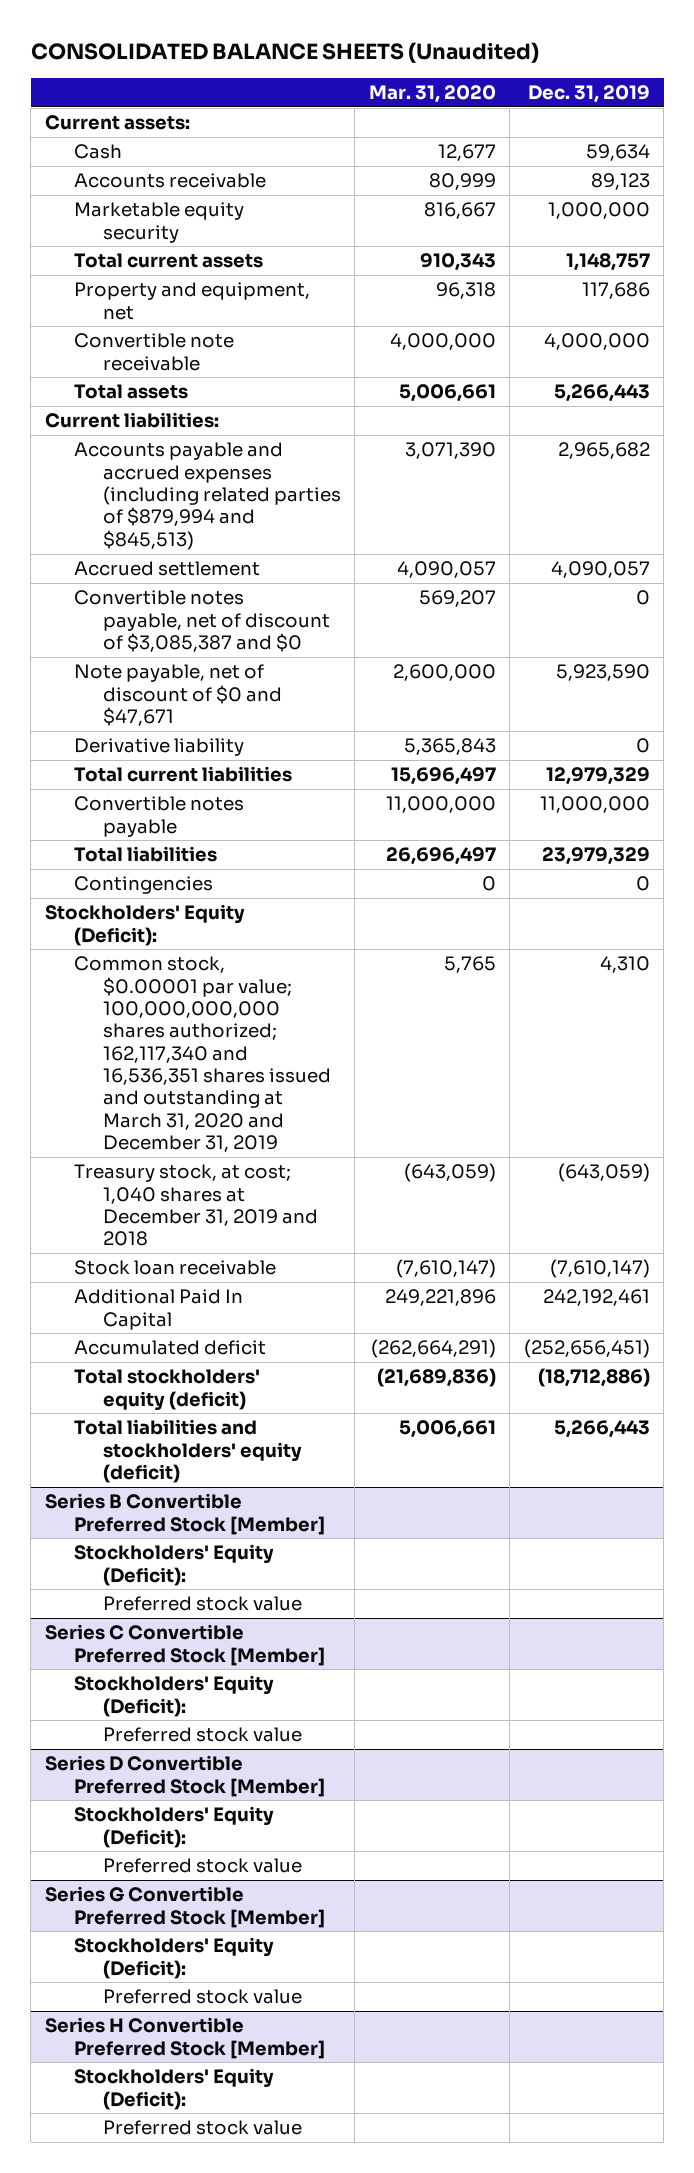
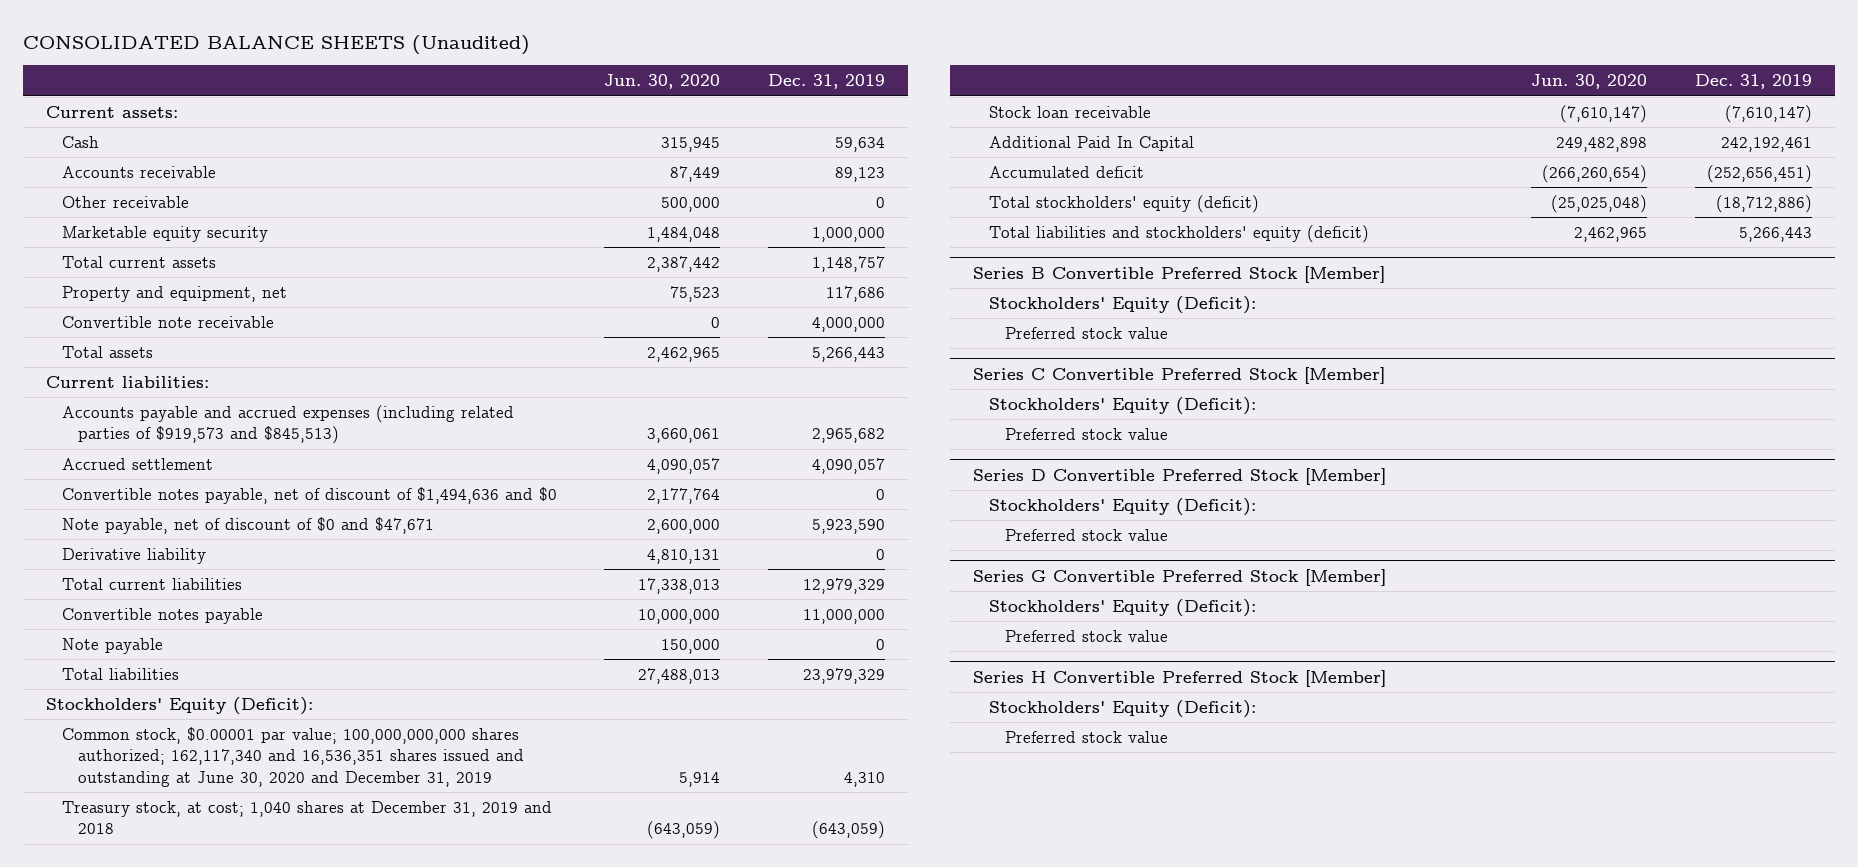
- | Mar. 31, 2020 | Dec. 31, 2019
+ | Jun. 30, 2020 | Dec. 31, 2019
+ Other receivable | 500,000 | 0
- Accounts payable and accrued expenses (including related parties of $879,994 and $845,513) | 3,071,390 | 2,965,682
+ Accounts payable and accrued expenses (including related parties of $919,573 and $845,513) | 3,660,061 | 2,965,682
- Convertible notes payable, net of discount of $3,085,387 and $0 | 569,207 | 0
+ Convertible notes payable, net of discount of $1,494,636 and $0 | 2,177,764 | 0
+ Note payable | 150,000 | 0
- Contingencies | 0 | 0
- Common stock, $0.00001 par value; 100,000,000,000 shares authorized; 162,117,340 and 16,536,351 shares issued and outstanding at March 31, 2020 and December 31, 2019 | 5,765 | 4,310
+ Common stock, $0.00001 par value; 100,000,000,000 shares authorized; 162,117,340 and 16,536,351 shares issued and outstanding at June 30, 2020 and December 31, 2019 | 5,914 | 4,310

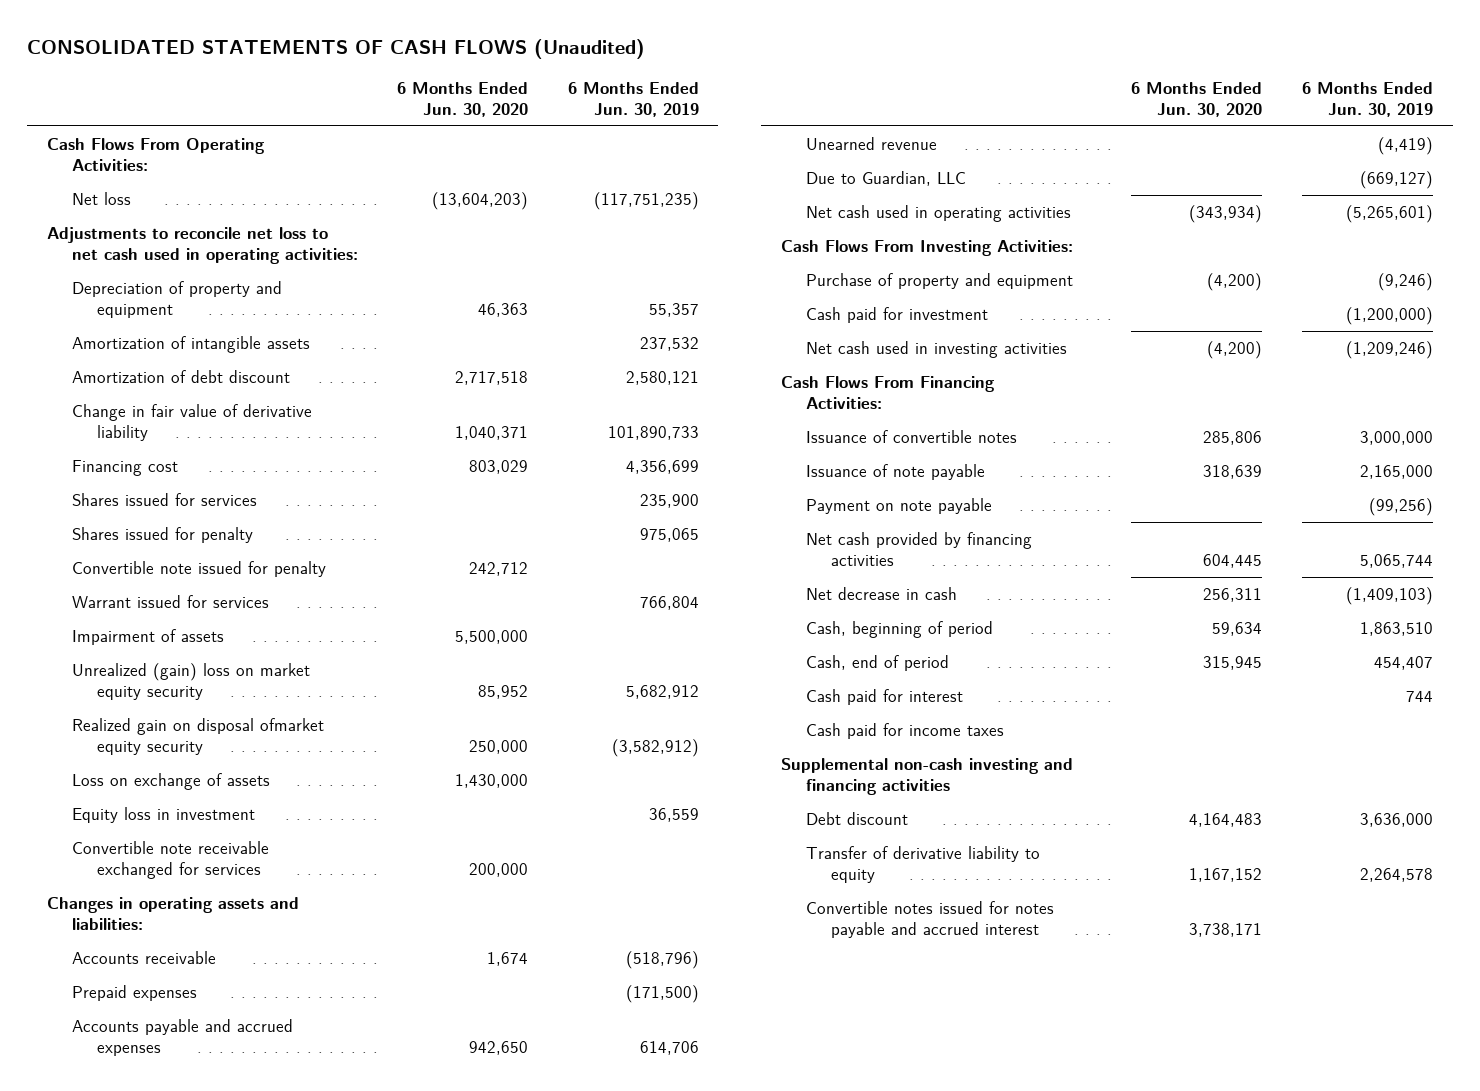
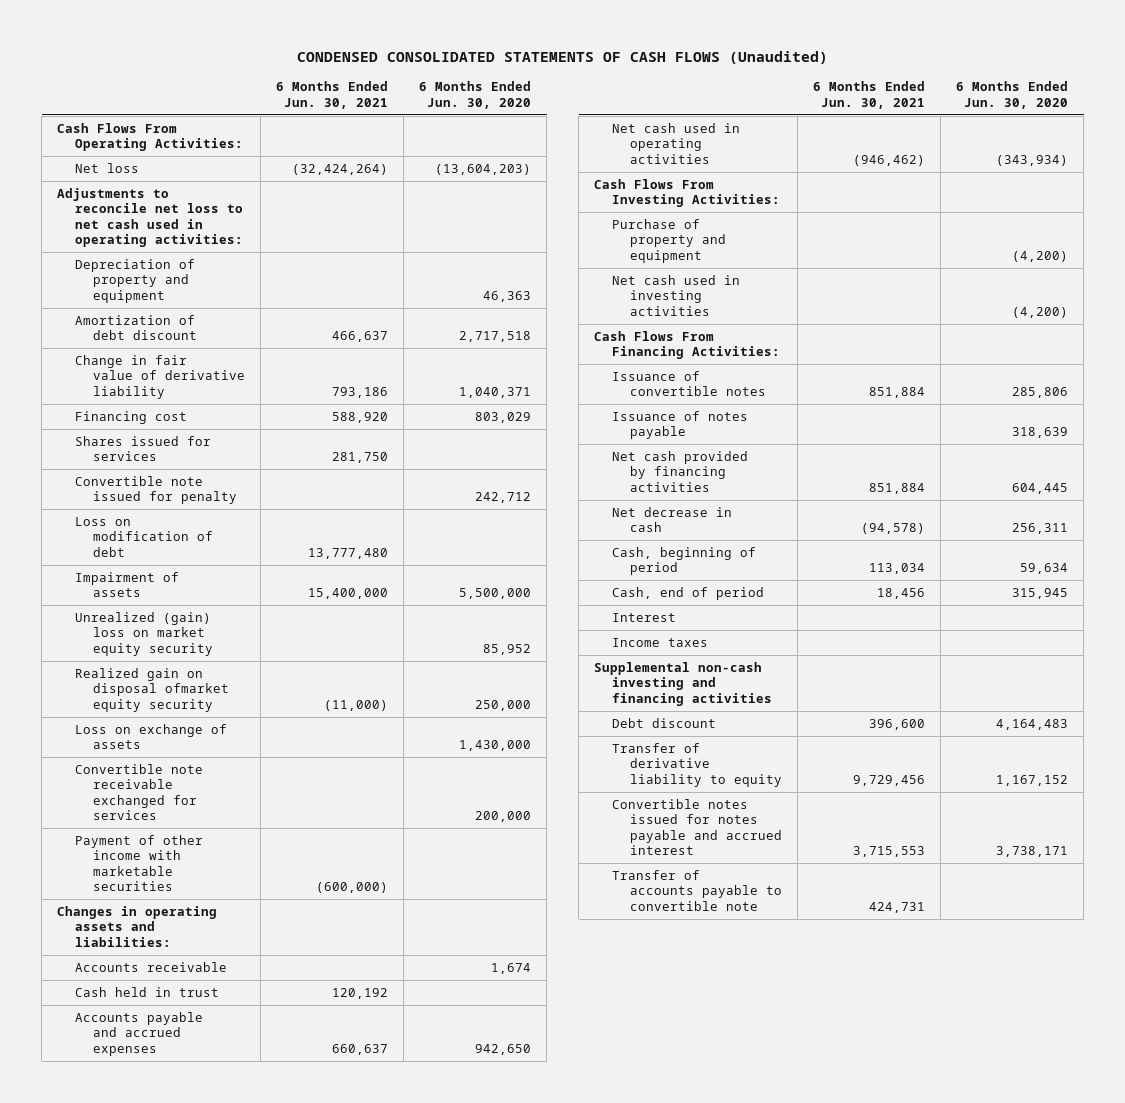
- CONSOLIDATED STATEMENTS OF CASH FLOWS (Unaudited)
+ CONDENSED CONSOLIDATED STATEMENTS OF CASH FLOWS (Unaudited)
- | 6 Months Ended Jun. 30, 2020 | 6 Months Ended Jun. 30, 2019
+ | 6 Months Ended Jun. 30, 2021 | 6 Months Ended Jun. 30, 2020
- Amortization of intangible assets | | 237,532
- Shares issued for penalty | | 975,065
- Warrant issued for services | | 766,804
+ Loss on modification of debt | 13,777,480 |
- Equity loss in investment | | 36,559
+ Payment of other income with marketable securities | (600,000) |
- Prepaid expenses | | (171,500)
+ Cash held in trust | 120,192 |
- Unearned revenue | | (4,419)
- Due to Guardian, LLC | | (669,127)
- Cash paid for investment | | (1,200,000)
- Issuance of note payable | 318,639 | 2,165,000
- Payment on note payable | | (99,256)
+ Issuance of notes payable | | 318,639
- Cash paid for interest | | 744
- Cash paid for income taxes
+ Interest
+ Income taxes
+ Transfer of accounts payable to convertible note | 424,731 |

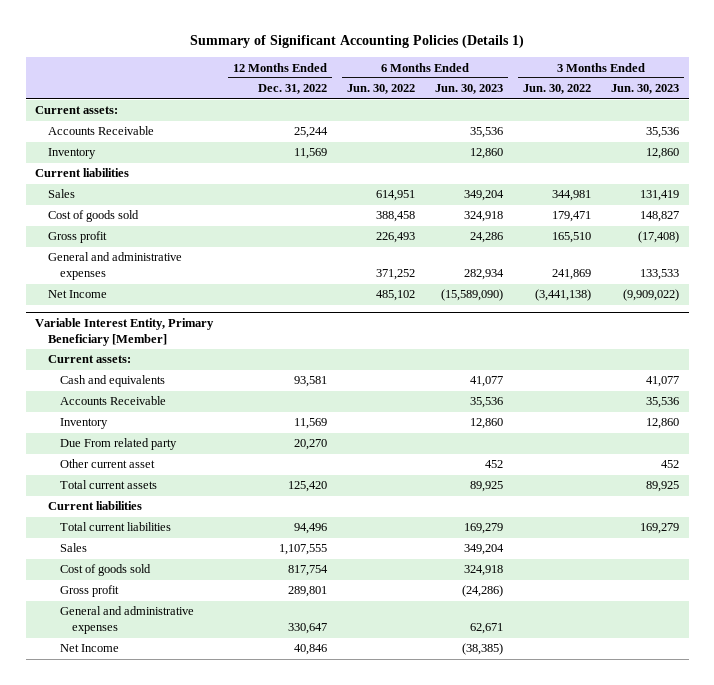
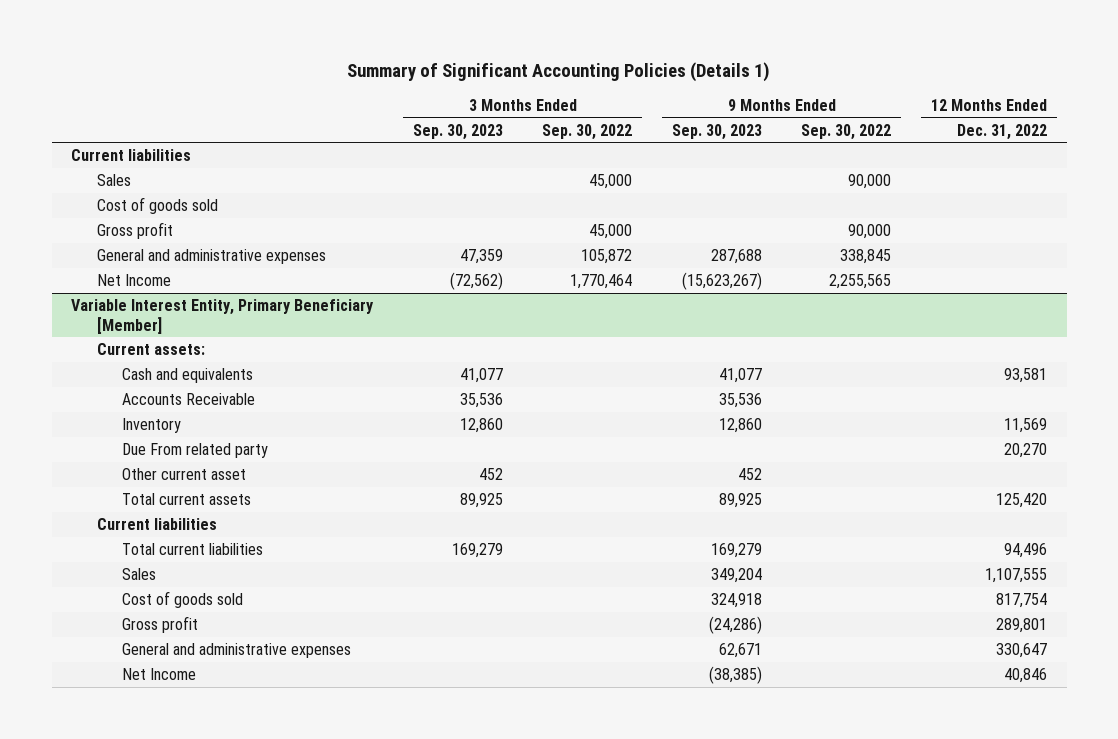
- | 12 Months Ended Dec. 31, 2022 | 6 Months Ended Jun. 30, 2022 | 6 Months Ended Jun. 30, 2023 | 3 Months Ended Jun. 30, 2022 | 3 Months Ended Jun. 30, 2023
+ | 3 Months Ended Sep. 30, 2023 | 3 Months Ended Sep. 30, 2022 | 9 Months Ended Sep. 30, 2023 | 9 Months Ended Sep. 30, 2022 | 12 Months Ended Dec. 31, 2022
- Current assets:
- Accounts Receivable | 25,244 | | 35,536 | | 35,536
- Inventory | 11,569 | | 12,860 | | 12,860

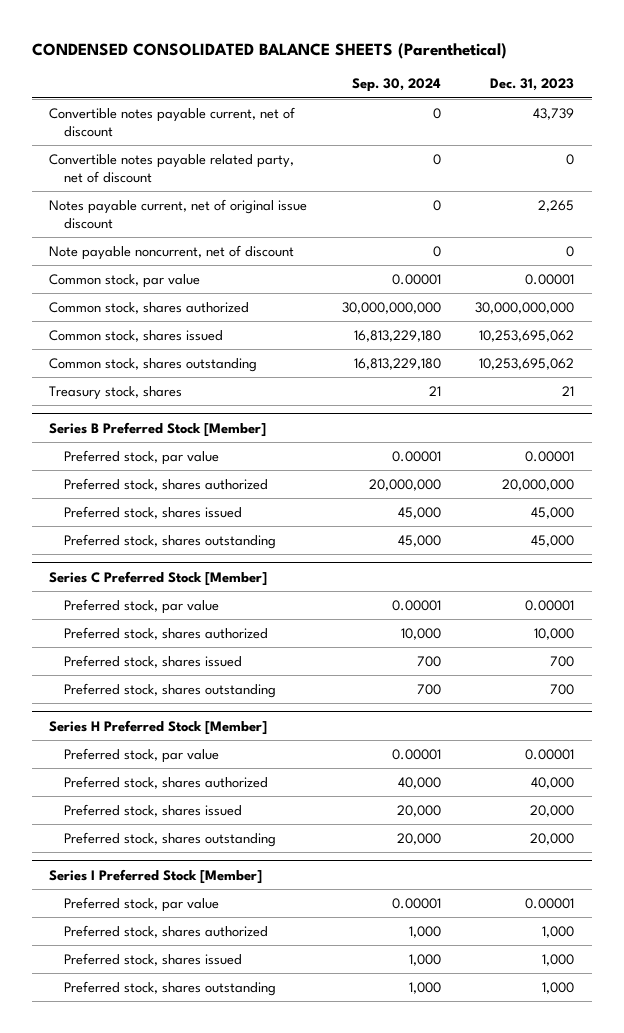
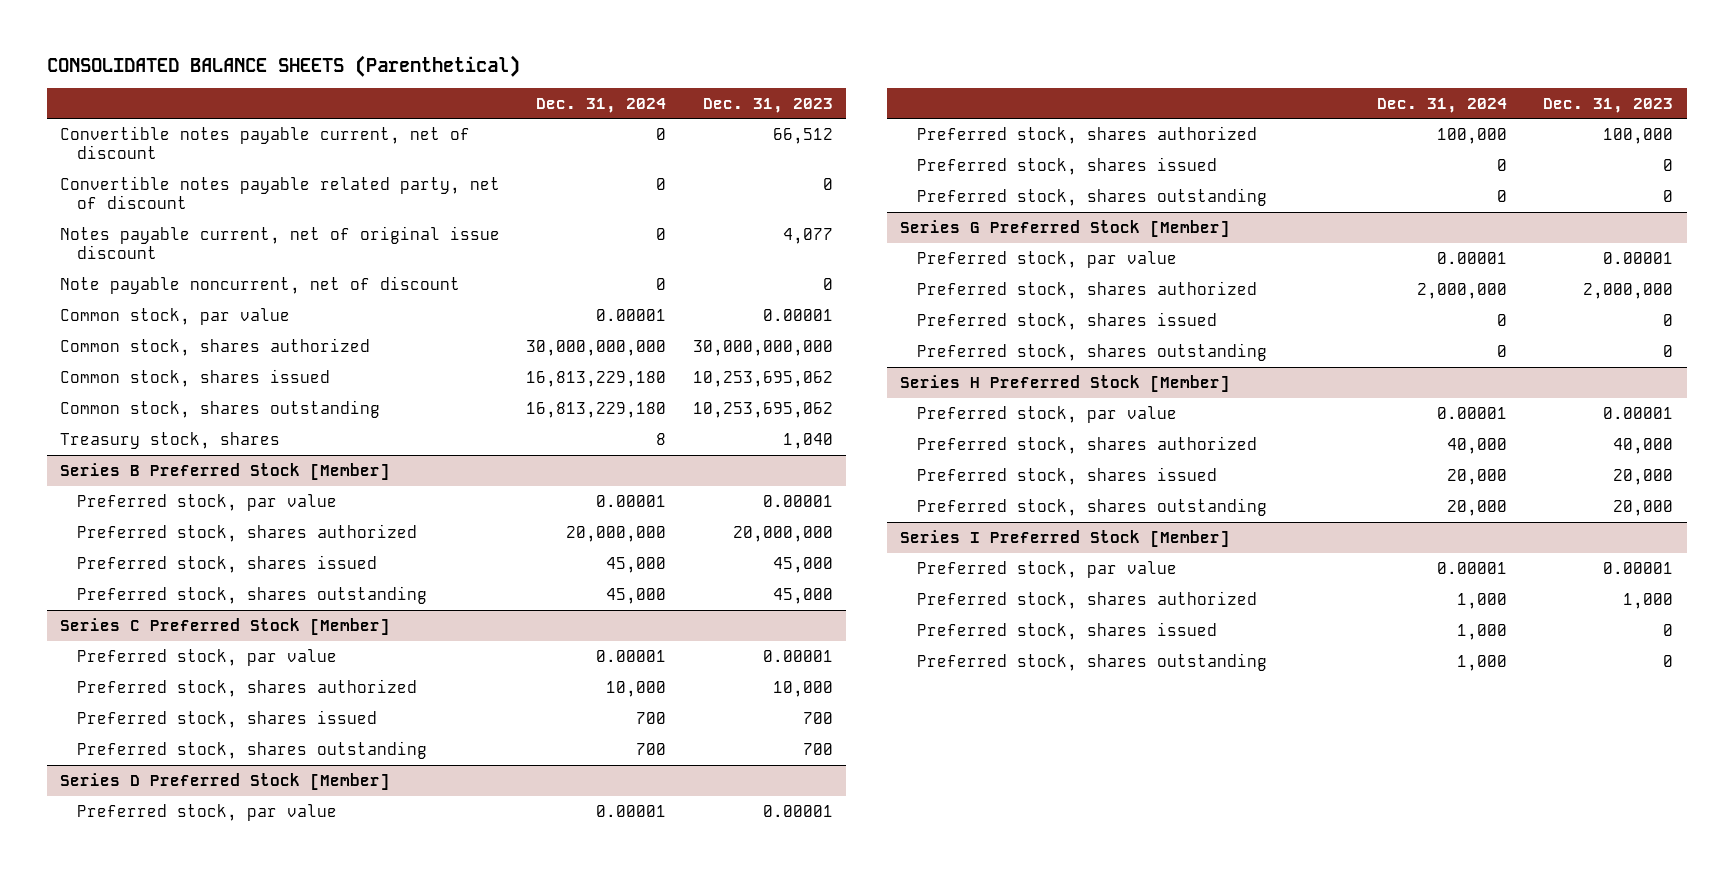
- CONDENSED CONSOLIDATED BALANCE SHEETS (Parenthetical)
+ CONSOLIDATED BALANCE SHEETS (Parenthetical)
- | Sep. 30, 2024 | Dec. 31, 2023
+ | Dec. 31, 2024 | Dec. 31, 2023
- Convertible notes payable current, net of discount | 0 | 43,739
+ Convertible notes payable current, net of discount | 0 | 66,512
- Notes payable current, net of original issue discount | 0 | 2,265
+ Notes payable current, net of original issue discount | 0 | 4,077
- Treasury stock, shares | 21 | 21
+ Treasury stock, shares | 8 | 1,040
+ Series D Preferred Stock [Member]
+ Preferred stock, par value | 0.00001 | 0.00001
+ Preferred stock, shares authorized | 100,000 | 100,000
+ Preferred stock, shares issued | 0 | 0
+ Preferred stock, shares outstanding | 0 | 0
+ Series G Preferred Stock [Member]
+ Preferred stock, par value | 0.00001 | 0.00001
+ Preferred stock, shares authorized | 2,000,000 | 2,000,000
+ Preferred stock, shares issued | 0 | 0
+ Preferred stock, shares outstanding | 0 | 0
@ Series I Preferred Stock [Member]
- Preferred stock, shares issued | 1,000 | 1,000
- Preferred stock, shares outstanding | 1,000 | 1,000
+ Preferred stock, shares issued | 1,000 | 0
+ Preferred stock, shares outstanding | 1,000 | 0

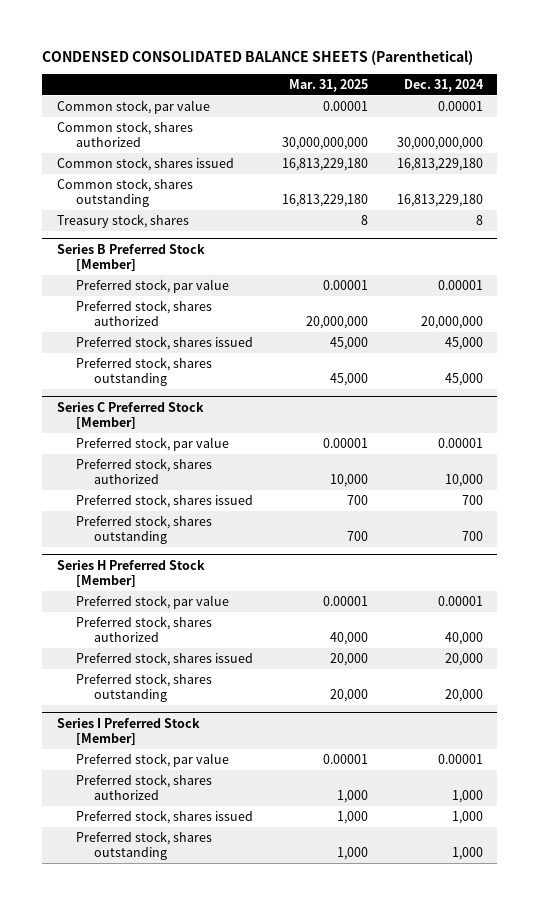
- CONSOLIDATED BALANCE SHEETS (Parenthetical)
+ CONDENSED CONSOLIDATED BALANCE SHEETS (Parenthetical)
- | Dec. 31, 2024 | Dec. 31, 2023
+ | Mar. 31, 2025 | Dec. 31, 2024
- Convertible notes payable current, net of discount | 0 | 66,512
- Convertible notes payable related party, net of discount | 0 | 0
- Notes payable current, net of original issue discount | 0 | 4,077
- Note payable noncurrent, net of discount | 0 | 0
- Series D Preferred Stock [Member]
- Preferred stock, par value | 0.00001 | 0.00001
- Preferred stock, shares authorized | 100,000 | 100,000
- Preferred stock, shares issued | 0 | 0
- Preferred stock, shares outstanding | 0 | 0
- Series G Preferred Stock [Member]
- Preferred stock, par value | 0.00001 | 0.00001
- Preferred stock, shares authorized | 2,000,000 | 2,000,000
- Preferred stock, shares issued | 0 | 0
- Preferred stock, shares outstanding | 0 | 0

